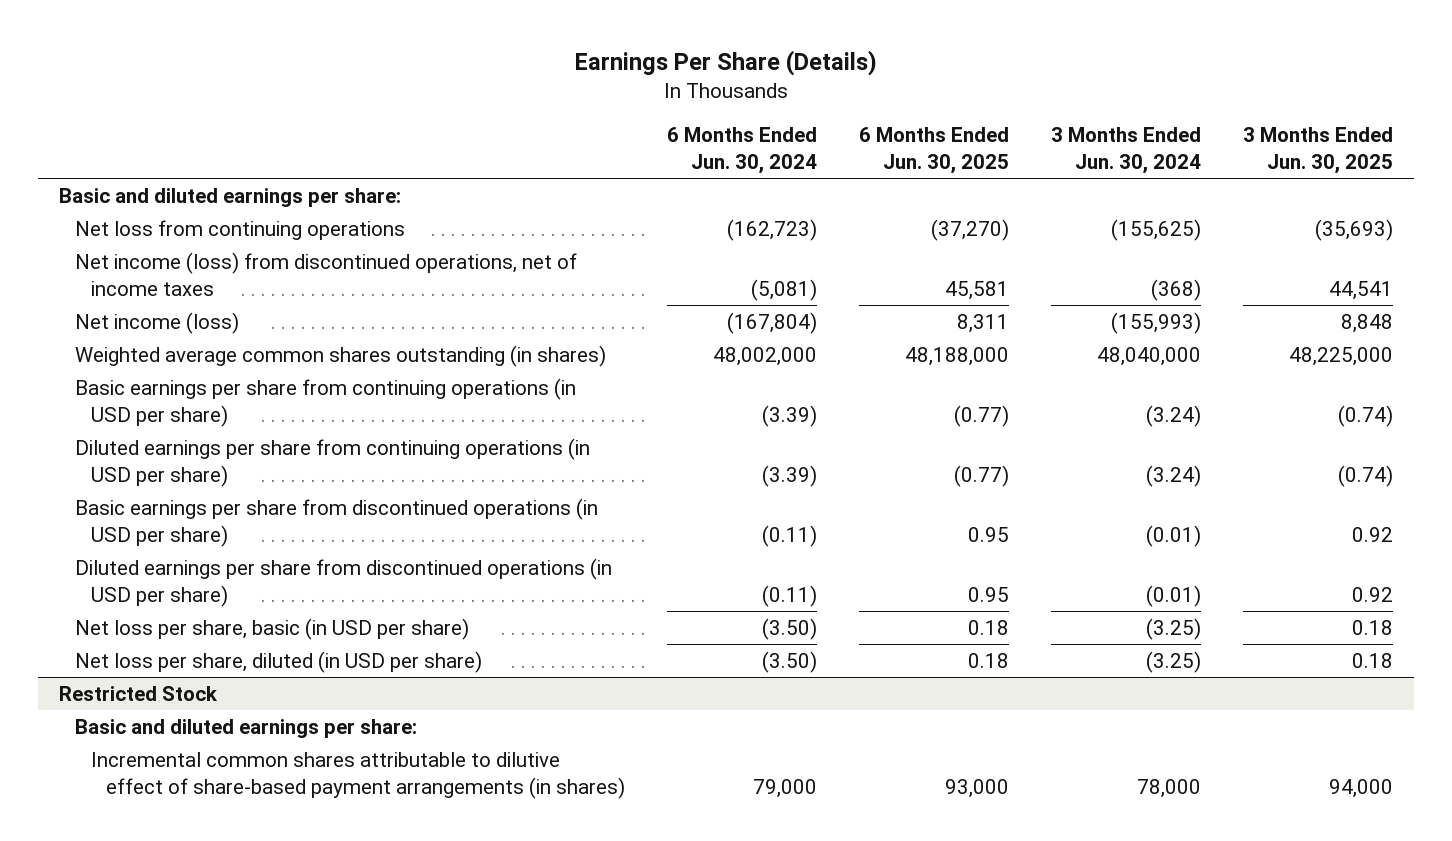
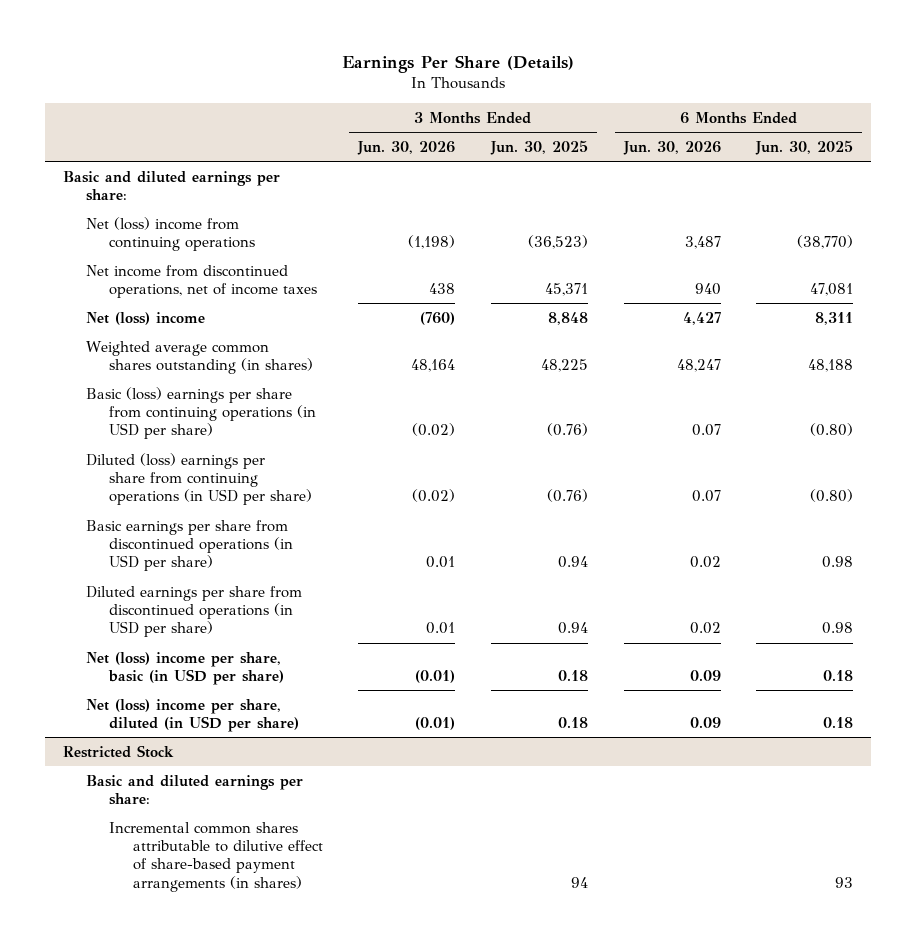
- | 6 Months Ended Jun. 30, 2024 | 6 Months Ended Jun. 30, 2025 | 3 Months Ended Jun. 30, 2024 | 3 Months Ended Jun. 30, 2025
+ | 3 Months Ended Jun. 30, 2026 | 3 Months Ended Jun. 30, 2025 | 6 Months Ended Jun. 30, 2026 | 6 Months Ended Jun. 30, 2025
- Net loss from continuing operations | (162,723) | (37,270) | (155,625) | (35,693)
- Net income (loss) from discontinued operations, net of income taxes | (5,081) | 45,581 | (368) | 44,541
- Net income (loss) | (167,804) | 8,311 | (155,993) | 8,848
- Weighted average common shares outstanding (in shares) | 48,002,000 | 48,188,000 | 48,040,000 | 48,225,000
- Basic earnings per share from continuing operations (in USD per share) | (3.39) | (0.77) | (3.24) | (0.74)
- Diluted earnings per share from continuing operations (in USD per share) | (3.39) | (0.77) | (3.24) | (0.74)
- Basic earnings per share from discontinued operations (in USD per share) | (0.11) | 0.95 | (0.01) | 0.92
- Diluted earnings per share from discontinued operations (in USD per share) | (0.11) | 0.95 | (0.01) | 0.92
- Net loss per share, basic (in USD per share) | (3.50) | 0.18 | (3.25) | 0.18
- Net loss per share, diluted (in USD per share) | (3.50) | 0.18 | (3.25) | 0.18
+ Net (loss) income from continuing operations | (1,198) | (36,523) | 3,487 | (38,770)
+ Net income from discontinued operations, net of income taxes | 438 | 45,371 | 940 | 47,081
+ Net (loss) income | (760) | 8,848 | 4,427 | 8,311
+ Weighted average common shares outstanding (in shares) | 48,164 | 48,225 | 48,247 | 48,188
+ Basic (loss) earnings per share from continuing operations (in USD per share) | (0.02) | (0.76) | 0.07 | (0.80)
+ Diluted (loss) earnings per share from continuing operations (in USD per share) | (0.02) | (0.76) | 0.07 | (0.80)
+ Basic earnings per share from discontinued operations (in USD per share) | 0.01 | 0.94 | 0.02 | 0.98
+ Diluted earnings per share from discontinued operations (in USD per share) | 0.01 | 0.94 | 0.02 | 0.98
+ Net (loss) income per share, basic (in USD per share) | (0.01) | 0.18 | 0.09 | 0.18
+ Net (loss) income per share, diluted (in USD per share) | (0.01) | 0.18 | 0.09 | 0.18
@ Restricted Stock
- Incremental common shares attributable to dilutive effect of share-based payment arrangements (in shares) | 79,000 | 93,000 | 78,000 | 94,000
+ Incremental common shares attributable to dilutive effect of share-based payment arrangements (in shares) | | 94 | | 93

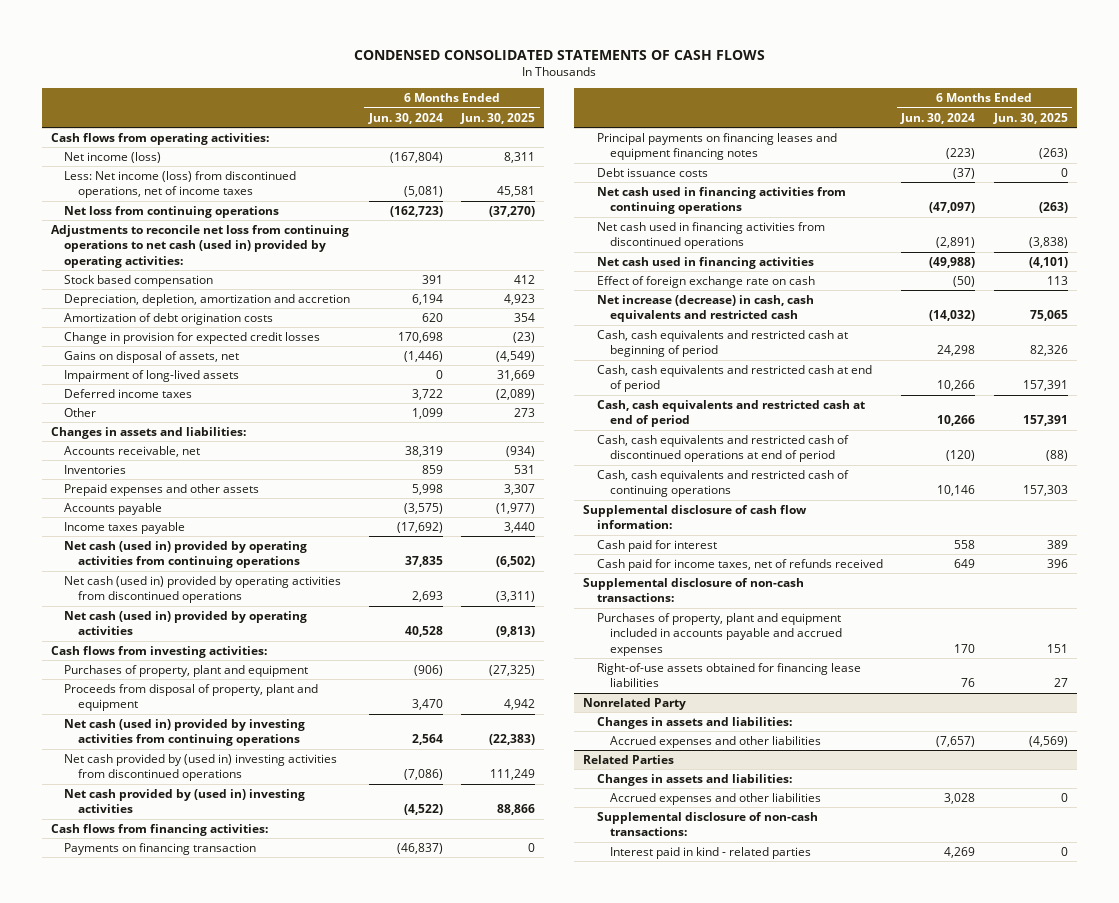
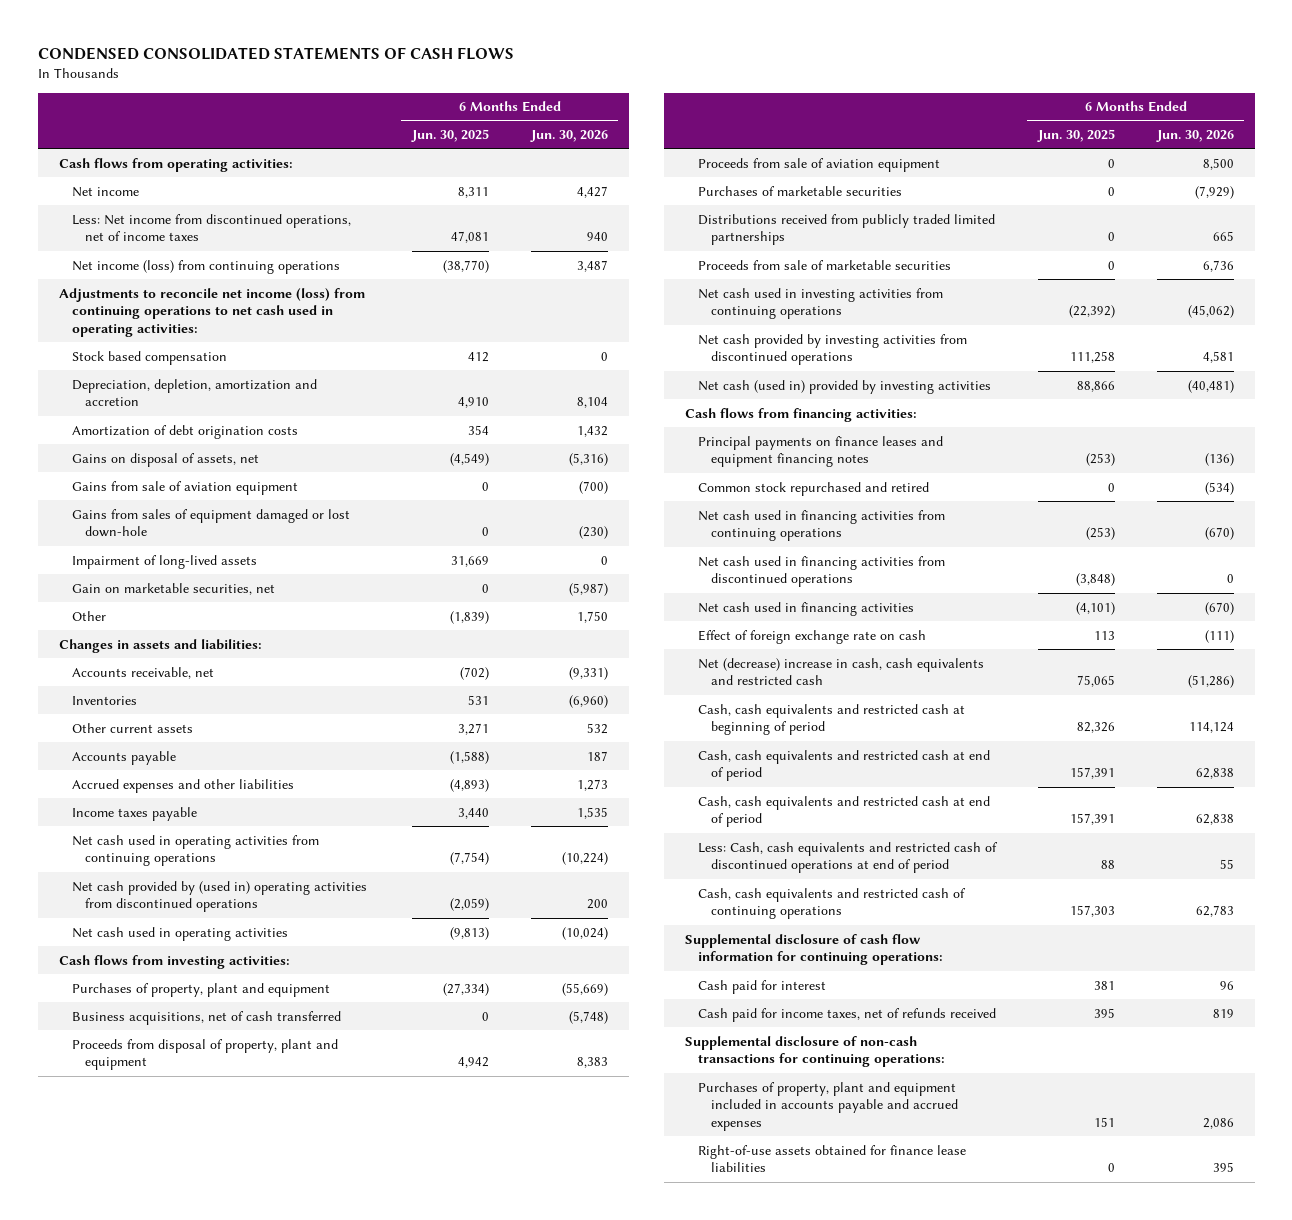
- | 6 Months Ended Jun. 30, 2024 | 6 Months Ended Jun. 30, 2025
+ | 6 Months Ended Jun. 30, 2025 | 6 Months Ended Jun. 30, 2026
- Net income (loss) | (167,804) | 8,311
- Less: Net income (loss) from discontinued operations, net of income taxes | (5,081) | 45,581
- Net loss from continuing operations | (162,723) | (37,270)
- Adjustments to reconcile net loss from continuing operations to net cash (used in) provided by operating activities:
+ Net income | 8,311 | 4,427
+ Less: Net income from discontinued operations, net of income taxes | 47,081 | 940
+ Net income (loss) from continuing operations | (38,770) | 3,487
+ Adjustments to reconcile net income (loss) from continuing operations to net cash used in operating activities:
- Depreciation, depletion, amortization and accretion | 6,194 | 4,923
+ Depreciation, depletion, amortization and accretion | 4,910 | 8,104
- Change in provision for expected credit losses | 170,698 | (23)
+ Gains from sale of aviation equipment | 0 | (700)
+ Gains from sales of equipment damaged or lost down-hole | 0 | (230)
- Deferred income taxes | 3,722 | (2,089)
- Other | 1,099 | 273
+ Gain on marketable securities, net | 0 | (5,987)
+ Other | (1,839) | 1,750
- Accounts receivable, net | 38,319 | (934)
+ Accounts receivable, net | (702) | (9,331)
- Prepaid expenses and other assets | 5,998 | 3,307
- Accounts payable | (3,575) | (1,977)
+ Other current assets | 3,271 | 532
+ Accounts payable | (1,588) | 187
+ Accrued expenses and other liabilities | (4,893) | 1,273
- Net cash (used in) provided by operating activities from continuing operations | 37,835 | (6,502)
- Net cash (used in) provided by operating activities from discontinued operations | 2,693 | (3,311)
- Net cash (used in) provided by operating activities | 40,528 | (9,813)
+ Net cash used in operating activities from continuing operations | (7,754) | (10,224)
+ Net cash provided by (used in) operating activities from discontinued operations | (2,059) | 200
+ Net cash used in operating activities | (9,813) | (10,024)
- Purchases of property, plant and equipment | (906) | (27,325)
+ Purchases of property, plant and equipment | (27,334) | (55,669)
+ Business acquisitions, net of cash transferred | 0 | (5,748)
- Net cash (used in) provided by investing activities from continuing operations | 2,564 | (22,383)
- Net cash provided by (used in) investing activities from discontinued operations | (7,086) | 111,249
- Net cash provided by (used in) investing activities | (4,522) | 88,866
+ Proceeds from sale of aviation equipment | 0 | 8,500
+ Purchases of marketable securities | 0 | (7,929)
+ Distributions received from publicly traded limited partnerships | 0 | 665
+ Proceeds from sale of marketable securities | 0 | 6,736
+ Net cash used in investing activities from continuing operations | (22,392) | (45,062)
+ Net cash provided by investing activities from discontinued operations | 111,258 | 4,581
+ Net cash (used in) provided by investing activities | 88,866 | (40,481)
- Payments on financing transaction | (46,837) | 0
- Principal payments on financing leases and equipment financing notes | (223) | (263)
- Debt issuance costs | (37) | 0
- Net cash used in financing activities from continuing operations | (47,097) | (263)
- Net cash used in financing activities from discontinued operations | (2,891) | (3,838)
+ Principal payments on finance leases and equipment financing notes | (253) | (136)
+ Common stock repurchased and retired | 0 | (534)
+ Net cash used in financing activities from continuing operations | (253) | (670)
+ Net cash used in financing activities from discontinued operations | (3,848) | 0
- Net increase (decrease) in cash, cash equivalents and restricted cash | (14,032) | 75,065
+ Net (decrease) increase in cash, cash equivalents and restricted cash | 75,065 | (51,286)
- Cash, cash equivalents and restricted cash of discontinued operations at end of period | (120) | (88)
+ Less: Cash, cash equivalents and restricted cash of discontinued operations at end of period | 88 | 55
- Supplemental disclosure of cash flow information:
- Cash paid for interest | 558 | 389
- Cash paid for income taxes, net of refunds received | 649 | 396
- Supplemental disclosure of non-cash transactions:
+ Supplemental disclosure of cash flow information for continuing operations:
+ Cash paid for interest | 381 | 96
+ Cash paid for income taxes, net of refunds received | 395 | 819
+ Supplemental disclosure of non-cash transactions for continuing operations:
- Right-of-use assets obtained for financing lease liabilities | 76 | 27
- Nonrelated Party
- Changes in assets and liabilities:
- Accrued expenses and other liabilities | (7,657) | (4,569)
- Related Parties
- Changes in assets and liabilities:
- Accrued expenses and other liabilities | 3,028 | 0
- Supplemental disclosure of non-cash transactions:
- Interest paid in kind - related parties | 4,269 | 0
+ Right-of-use assets obtained for finance lease liabilities | 0 | 395

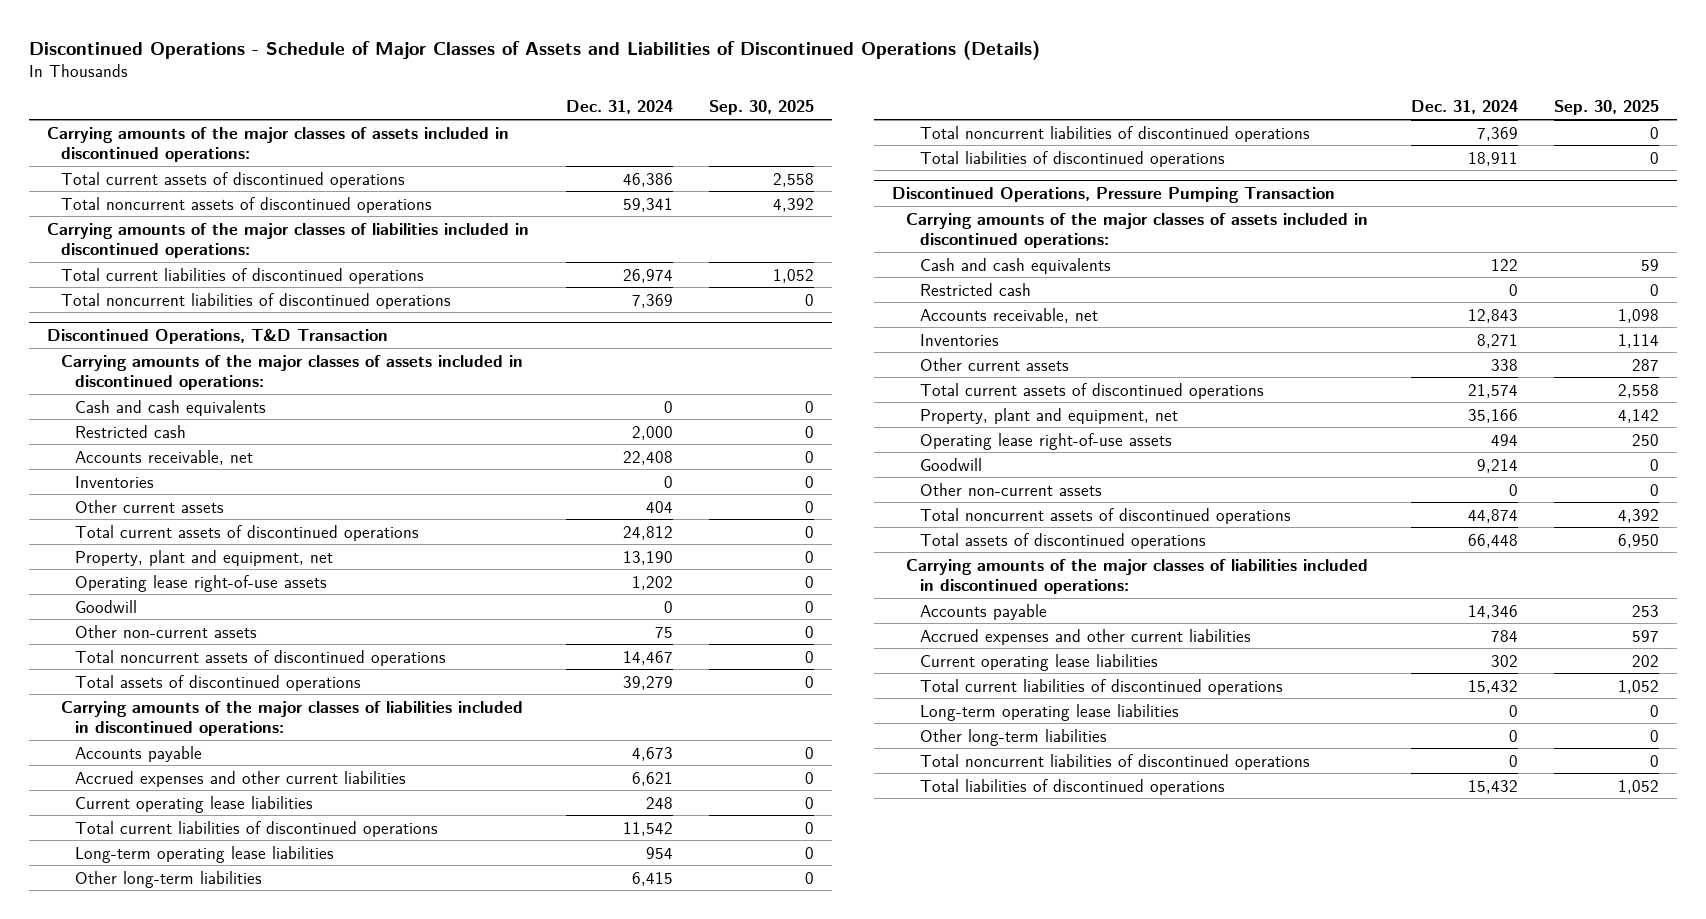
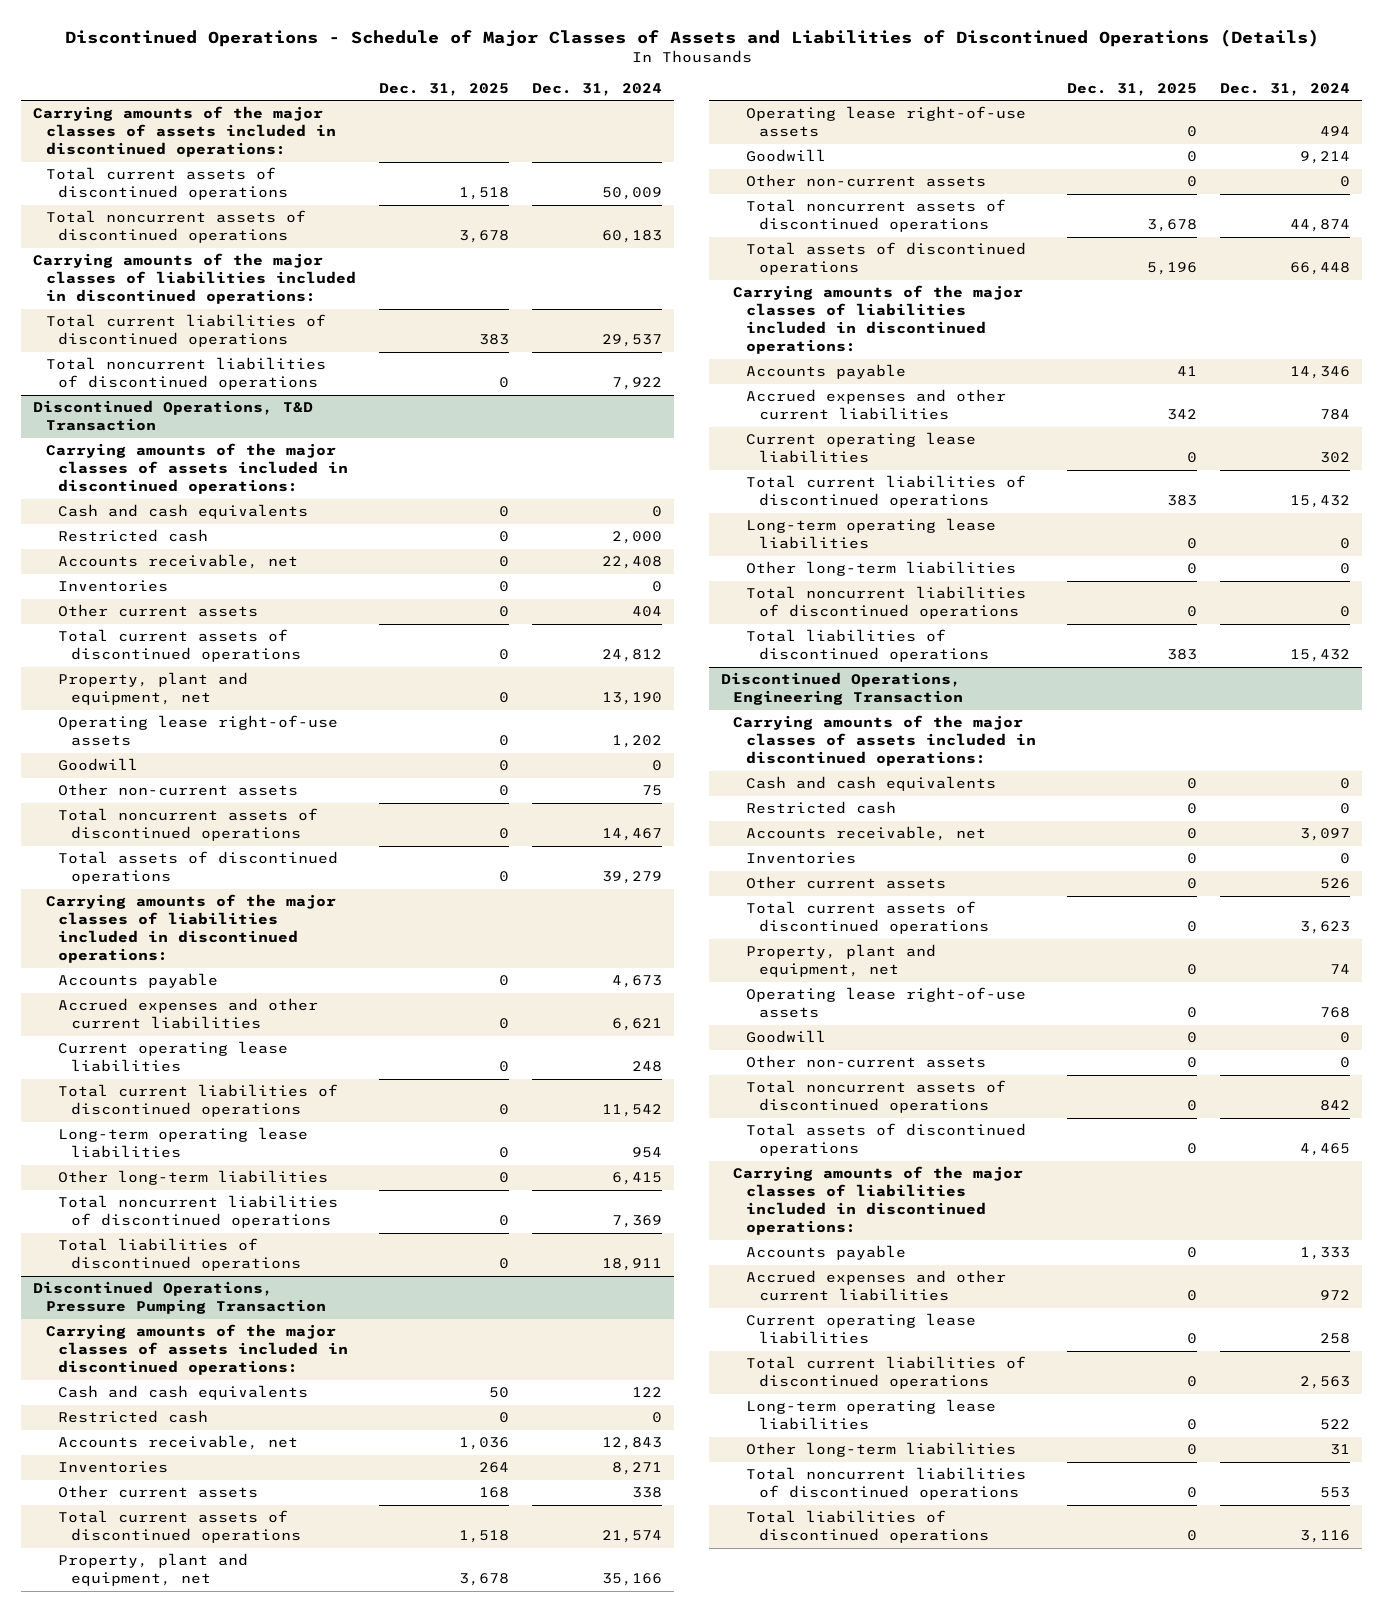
- | Dec. 31, 2024 | Sep. 30, 2025
+ | Dec. 31, 2025 | Dec. 31, 2024
- Total current assets of discontinued operations | 46,386 | 2,558
- Total noncurrent assets of discontinued operations | 59,341 | 4,392
+ Total current assets of discontinued operations | 1,518 | 50,009
+ Total noncurrent assets of discontinued operations | 3,678 | 60,183
- Total current liabilities of discontinued operations | 26,974 | 1,052
- Total noncurrent liabilities of discontinued operations | 7,369 | 0
+ Total current liabilities of discontinued operations | 383 | 29,537
+ Total noncurrent liabilities of discontinued operations | 0 | 7,922
+ Discontinued Operations, Engineering Transaction
+ Carrying amounts of the major classes of assets included in discontinued operations:
+ Cash and cash equivalents | 0 | 0
+ Restricted cash | 0 | 0
+ Accounts receivable, net | 0 | 3,097
+ Inventories | 0 | 0
+ Other current assets | 0 | 526
+ Total current assets of discontinued operations | 0 | 3,623
+ Property, plant and equipment, net | 0 | 74
+ Operating lease right-of-use assets | 0 | 768
+ Goodwill | 0 | 0
+ Other non-current assets | 0 | 0
+ Total noncurrent assets of discontinued operations | 0 | 842
+ Total assets of discontinued operations | 0 | 4,465
+ Carrying amounts of the major classes of liabilities included in discontinued operations:
+ Accounts payable | 0 | 1,333
+ Accrued expenses and other current liabilities | 0 | 972
+ Current operating lease liabilities | 0 | 258
+ Total current liabilities of discontinued operations | 0 | 2,563
+ Long-term operating lease liabilities | 0 | 522
+ Other long-term liabilities | 0 | 31
+ Total noncurrent liabilities of discontinued operations | 0 | 553
+ Total liabilities of discontinued operations | 0 | 3,116

